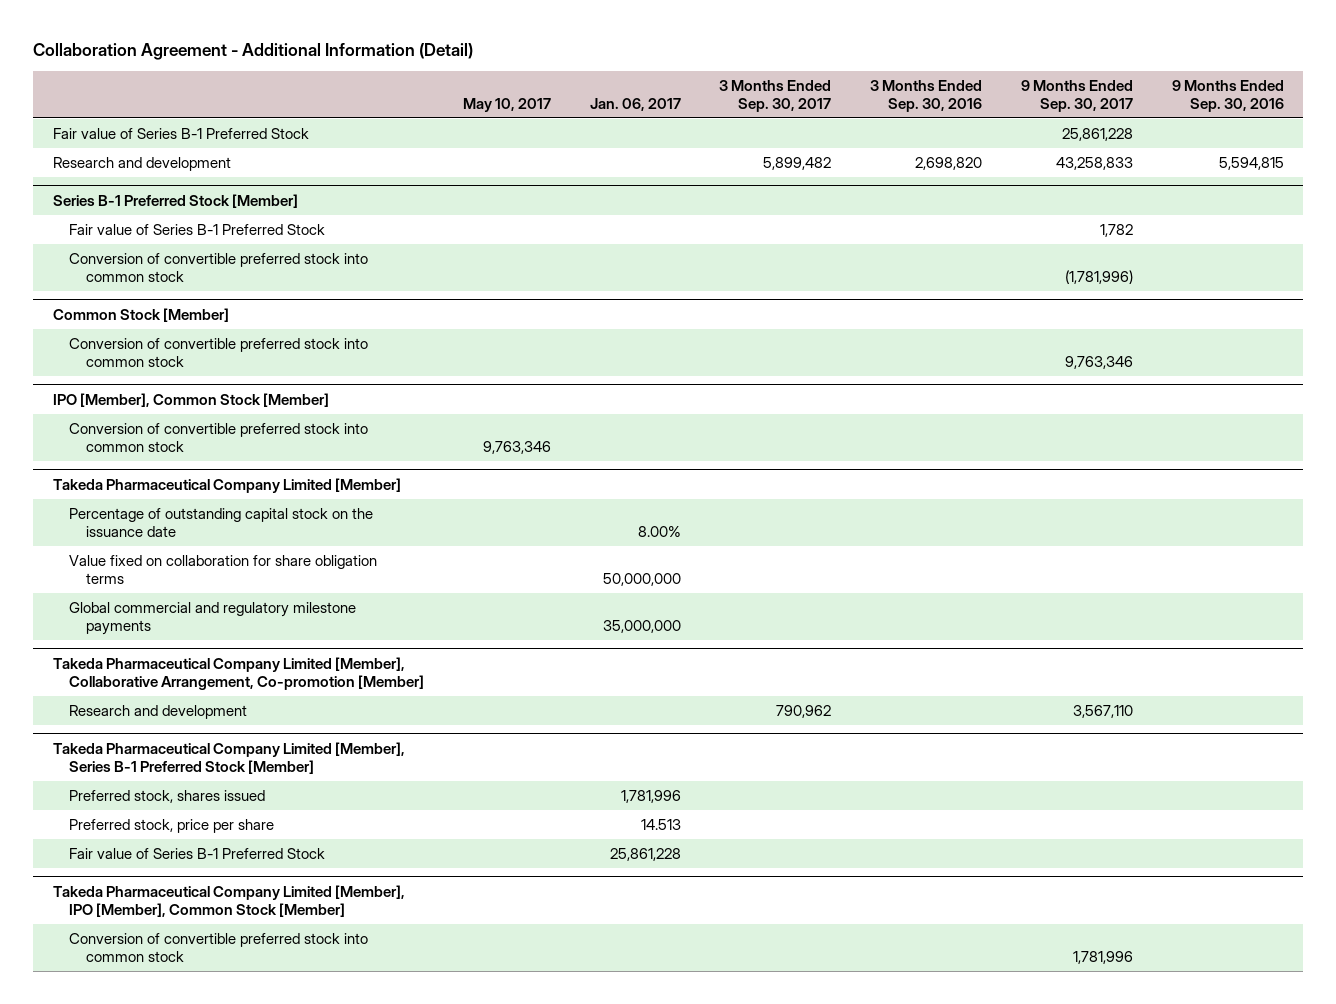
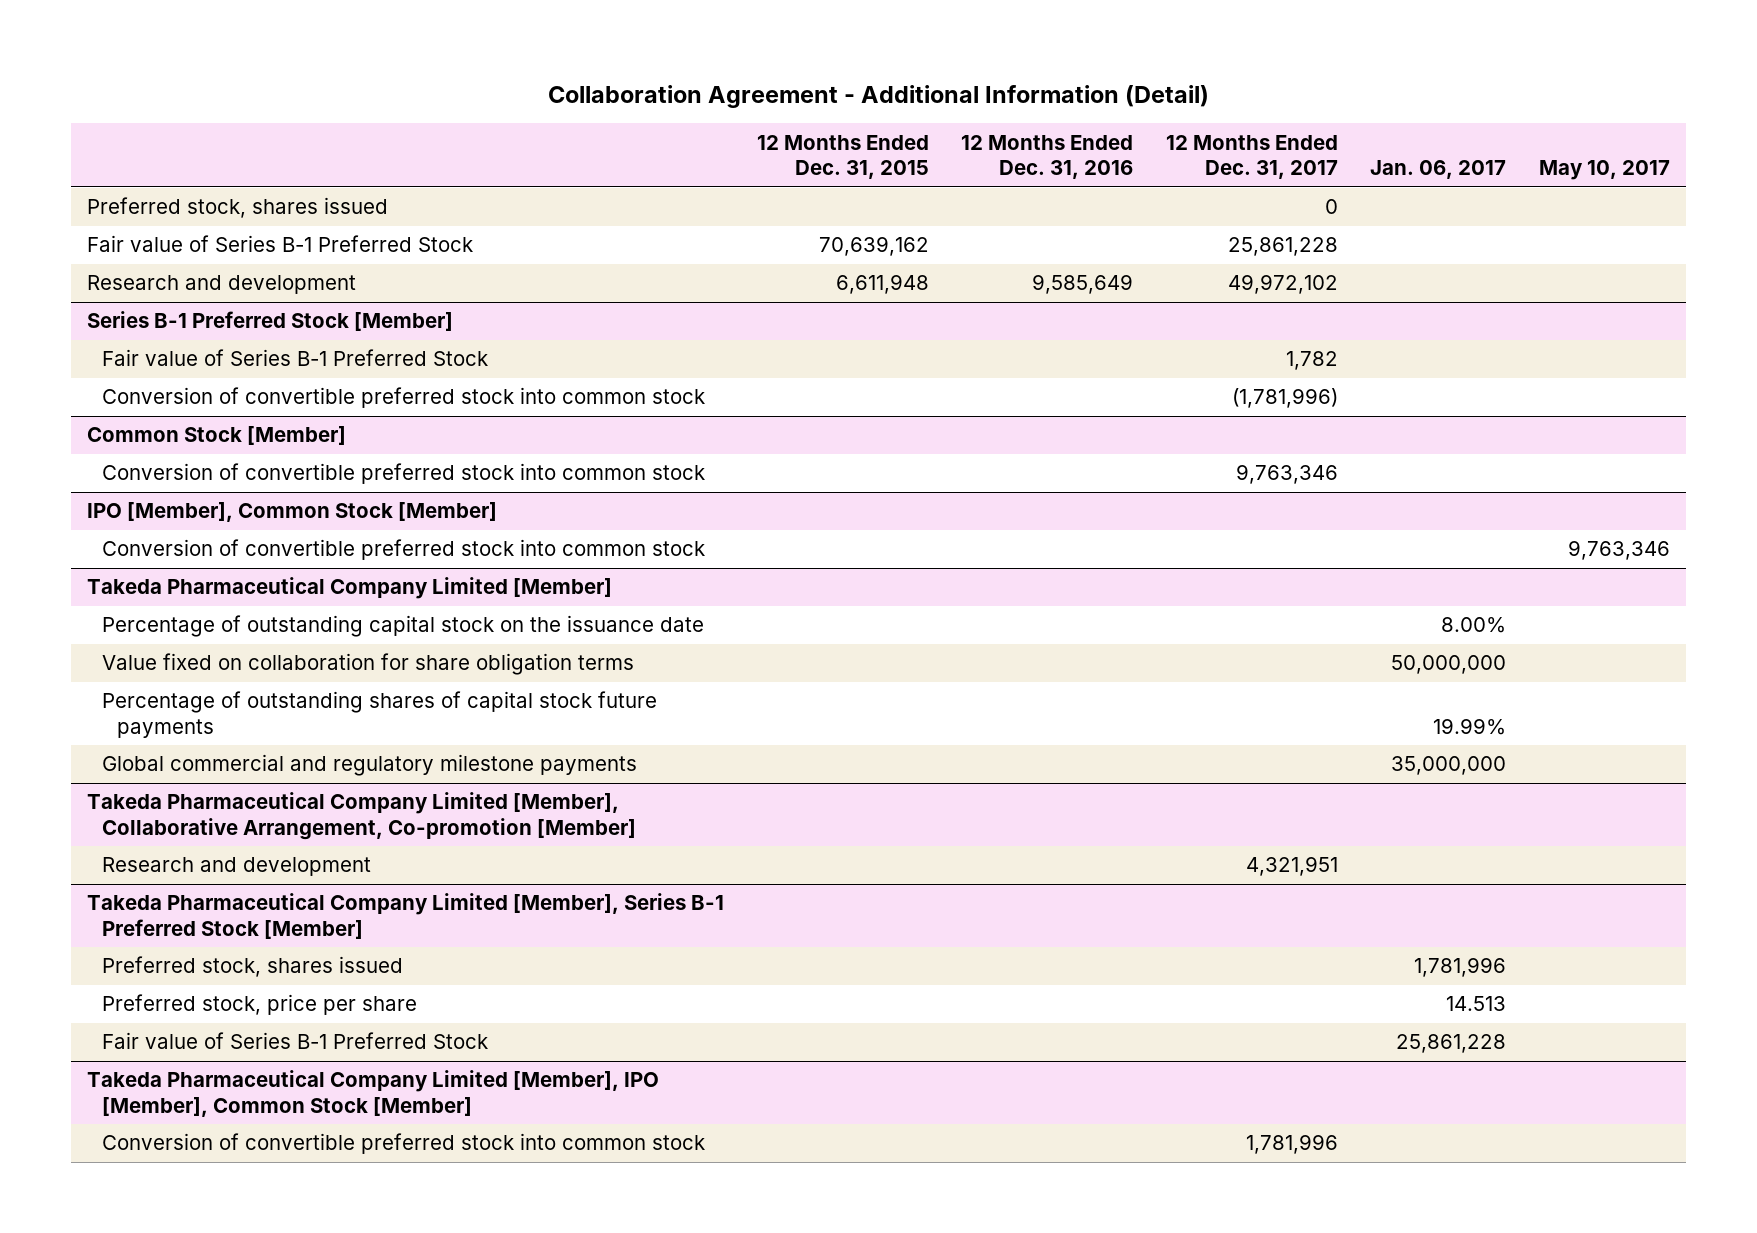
- | May 10, 2017 | Jan. 06, 2017 | 3 Months Ended Sep. 30, 2017 | 3 Months Ended Sep. 30, 2016 | 9 Months Ended Sep. 30, 2017 | 9 Months Ended Sep. 30, 2016
+ | 12 Months Ended Dec. 31, 2015 | 12 Months Ended Dec. 31, 2016 | 12 Months Ended Dec. 31, 2017 | Jan. 06, 2017 | May 10, 2017
+ Preferred stock, shares issued | | | 0 | |
@ Takeda Pharmaceutical Company Limited [Member]
+ Percentage of outstanding shares of capital stock future payments | | | | 19.99% |

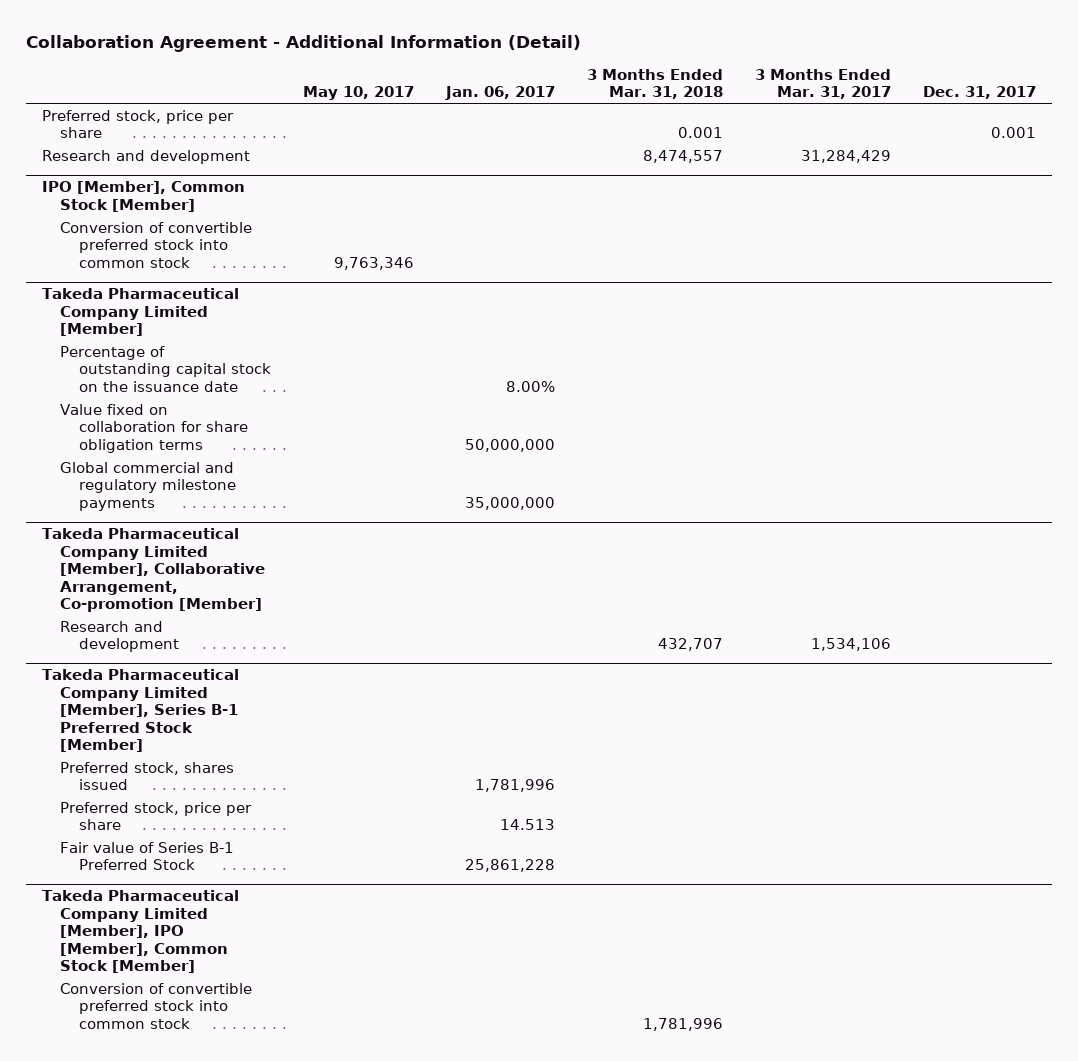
- | 12 Months Ended Dec. 31, 2015 | 12 Months Ended Dec. 31, 2016 | 12 Months Ended Dec. 31, 2017 | Jan. 06, 2017 | May 10, 2017
+ | May 10, 2017 | Jan. 06, 2017 | 3 Months Ended Mar. 31, 2018 | 3 Months Ended Mar. 31, 2017 | Dec. 31, 2017
- Preferred stock, shares issued | | | 0 | |
- Fair value of Series B-1 Preferred Stock | 70,639,162 | | 25,861,228 | |
+ Preferred stock, price per share | | | 0.001 | | 0.001
- Series B-1 Preferred Stock [Member]
- Fair value of Series B-1 Preferred Stock | | | 1,782 | |
- Conversion of convertible preferred stock into common stock | | | (1,781,996) | |
- Common Stock [Member]
- Conversion of convertible preferred stock into common stock | | | 9,763,346 | |
@ Takeda Pharmaceutical Company Limited [Member]
- Percentage of outstanding shares of capital stock future payments | | | | 19.99% |

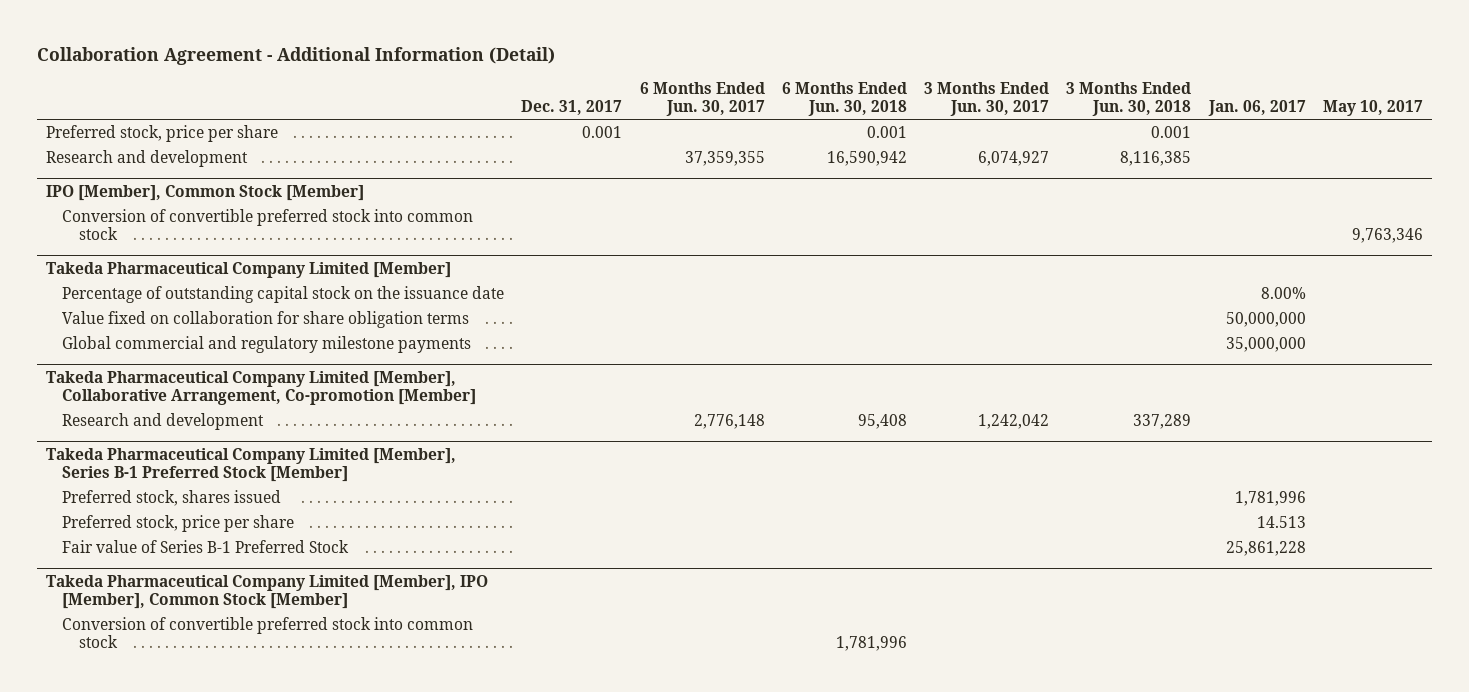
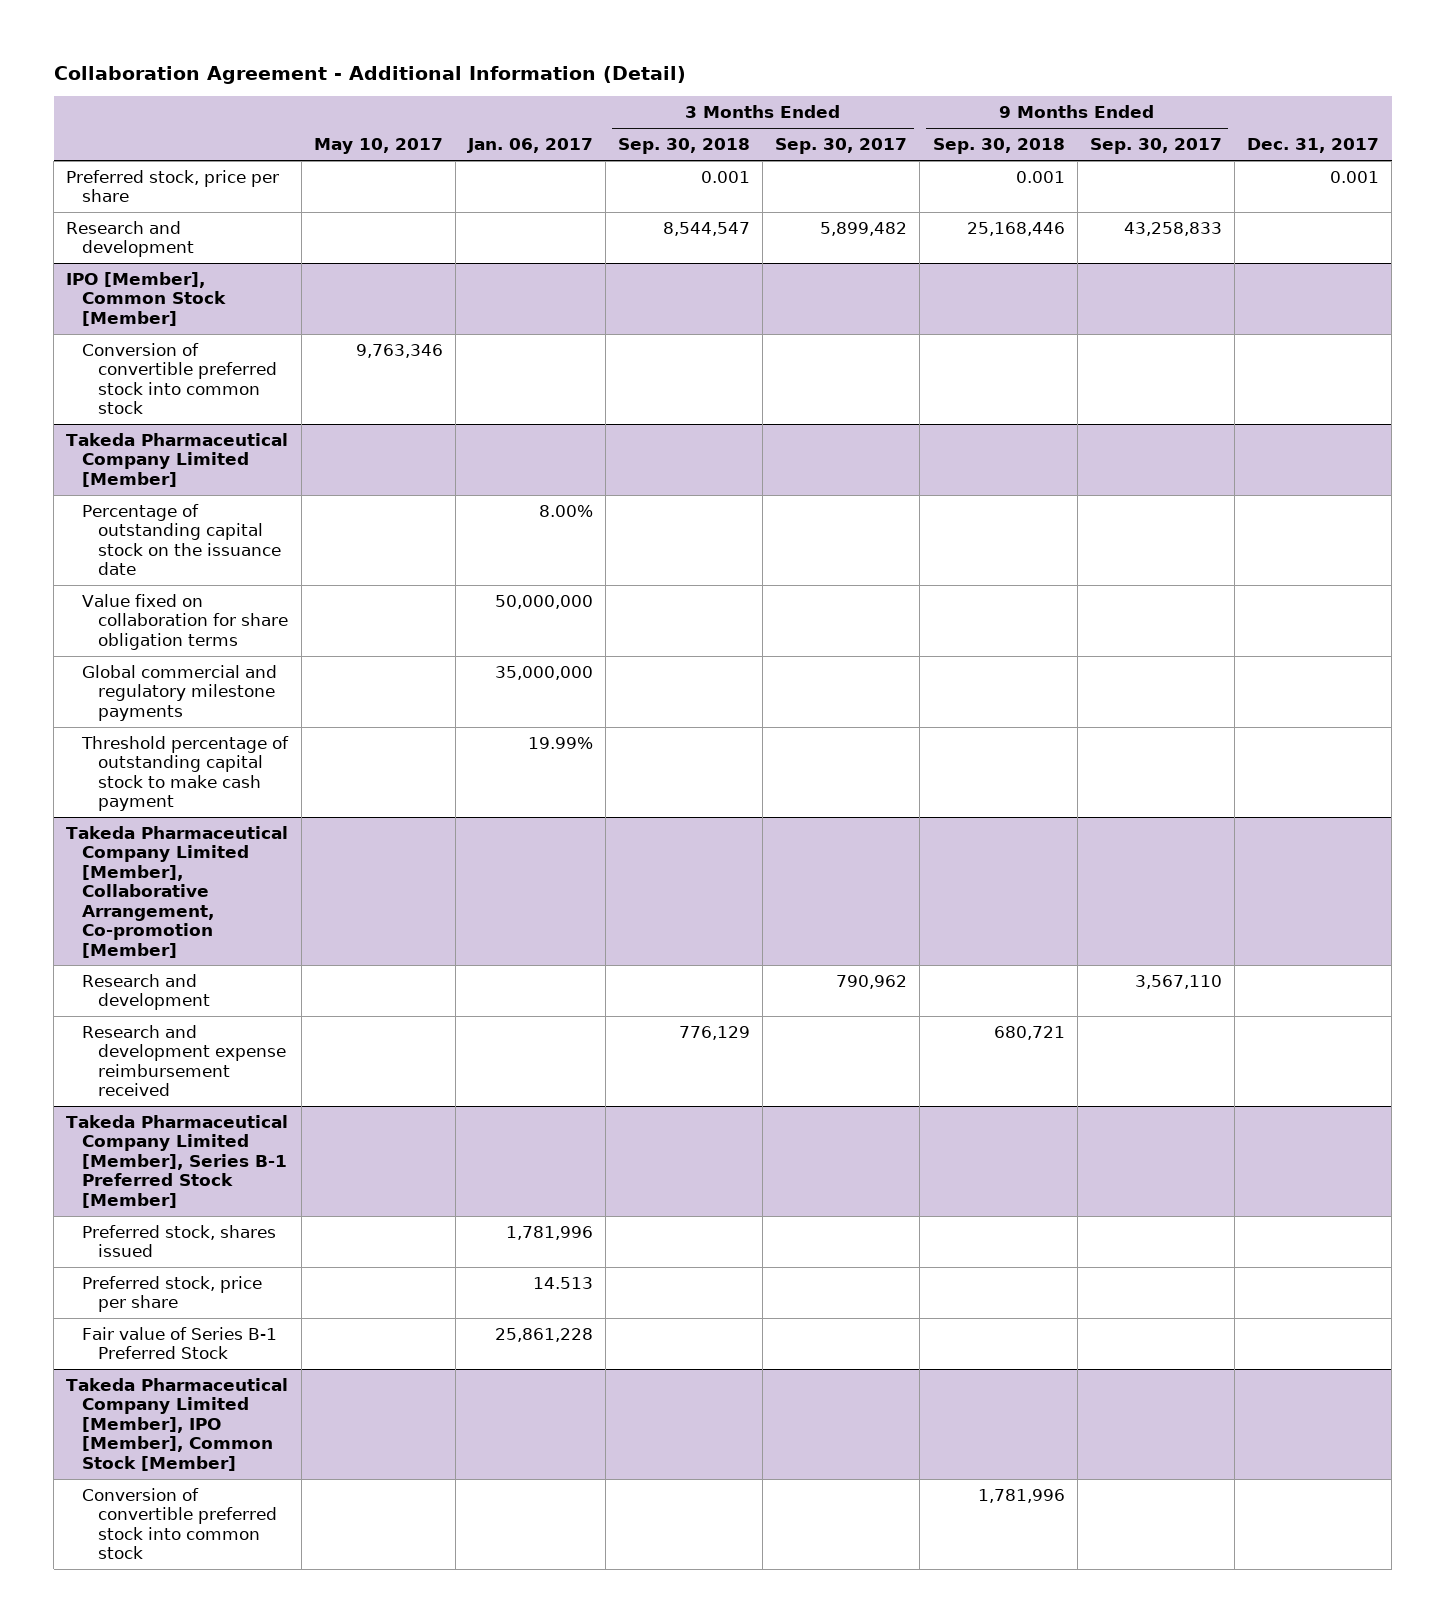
- | Dec. 31, 2017 | 6 Months Ended Jun. 30, 2017 | 6 Months Ended Jun. 30, 2018 | 3 Months Ended Jun. 30, 2017 | 3 Months Ended Jun. 30, 2018 | Jan. 06, 2017 | May 10, 2017
+ | May 10, 2017 | Jan. 06, 2017 | 3 Months Ended Sep. 30, 2018 | 3 Months Ended Sep. 30, 2017 | 9 Months Ended Sep. 30, 2018 | 9 Months Ended Sep. 30, 2017 | Dec. 31, 2017
@ Takeda Pharmaceutical Company Limited [Member]
+ Threshold percentage of outstanding capital stock to make cash payment | | 19.99% | | | | |
@ Takeda Pharmaceutical Company Limited [Member], Collaborative Arrangement, Co-promotion [Member]
+ Research and development expense reimbursement received | | | 776,129 | | 680,721 | |

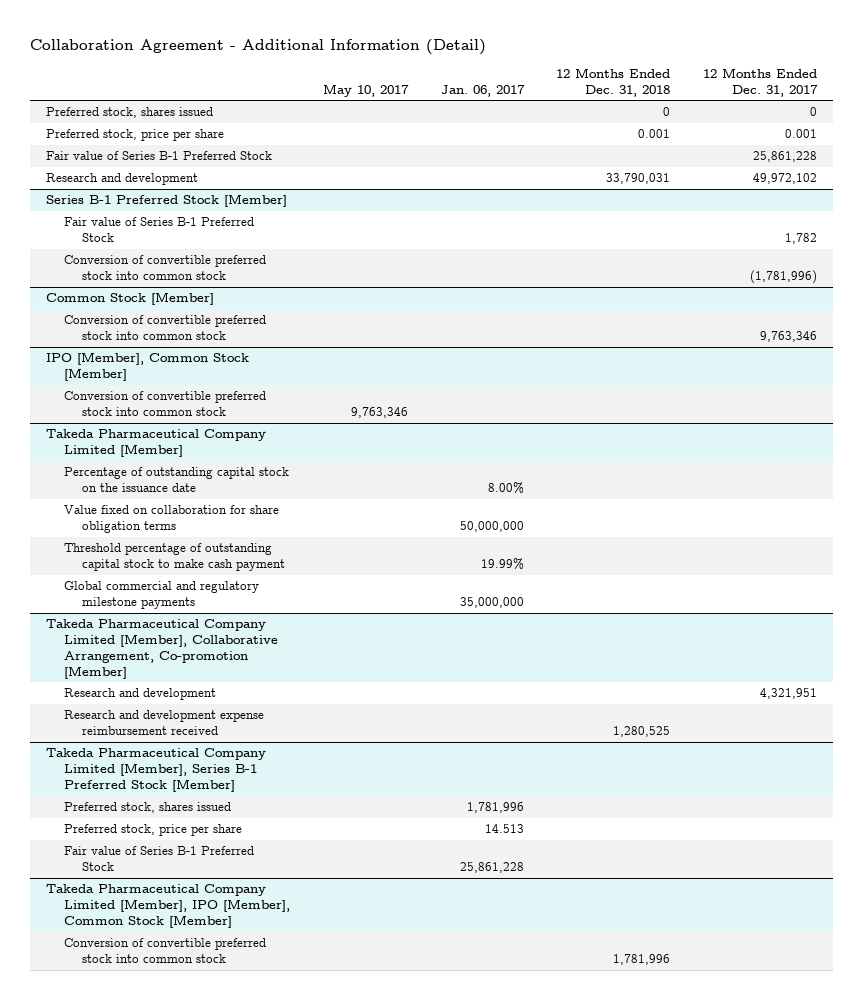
- | May 10, 2017 | Jan. 06, 2017 | 3 Months Ended Sep. 30, 2018 | 3 Months Ended Sep. 30, 2017 | 9 Months Ended Sep. 30, 2018 | 9 Months Ended Sep. 30, 2017 | Dec. 31, 2017
+ | May 10, 2017 | Jan. 06, 2017 | 12 Months Ended Dec. 31, 2018 | 12 Months Ended Dec. 31, 2017
+ Preferred stock, shares issued | | | 0 | 0
+ Fair value of Series B-1 Preferred Stock | | | | 25,861,228
+ Series B-1 Preferred Stock [Member]
+ Fair value of Series B-1 Preferred Stock | | | | 1,782
+ Conversion of convertible preferred stock into common stock | | | | (1,781,996)
+ Common Stock [Member]
+ Conversion of convertible preferred stock into common stock | | | | 9,763,346
@ Takeda Pharmaceutical Company Limited [Member]
moved down: Global commercial and regulatory milestone payments | | 35,000,000 | |

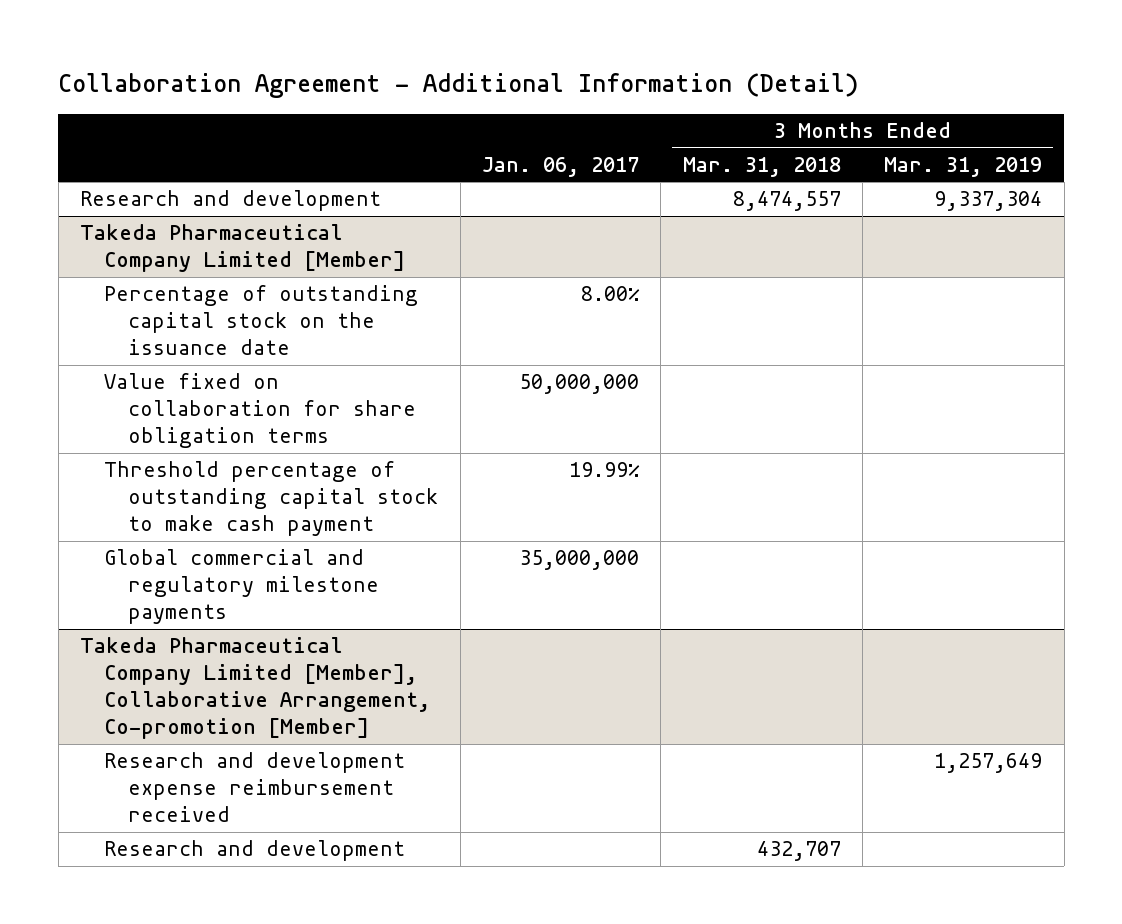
- | May 10, 2017 | Jan. 06, 2017 | 12 Months Ended Dec. 31, 2018 | 12 Months Ended Dec. 31, 2017
+ | Jan. 06, 2017 | 3 Months Ended Mar. 31, 2018 | 3 Months Ended Mar. 31, 2019
- Preferred stock, shares issued | | | 0 | 0
- Preferred stock, price per share | | | 0.001 | 0.001
- Fair value of Series B-1 Preferred Stock | | | | 25,861,228
- Series B-1 Preferred Stock [Member]
- Fair value of Series B-1 Preferred Stock | | | | 1,782
- Conversion of convertible preferred stock into common stock | | | | (1,781,996)
- Common Stock [Member]
- Conversion of convertible preferred stock into common stock | | | | 9,763,346
- IPO [Member], Common Stock [Member]
- Conversion of convertible preferred stock into common stock | 9,763,346 | | |
- Takeda Pharmaceutical Company Limited [Member], Series B-1 Preferred Stock [Member]
- Preferred stock, shares issued | | 1,781,996 | |
- Preferred stock, price per share | | 14.513 | |
- Fair value of Series B-1 Preferred Stock | | 25,861,228 | |
- Takeda Pharmaceutical Company Limited [Member], IPO [Member], Common Stock [Member]
- Conversion of convertible preferred stock into common stock | | | 1,781,996 |
@ Takeda Pharmaceutical Company Limited [Member], Collaborative Arrangement, Co-promotion [Member]
moved down: Research and development | | 432,707 |

